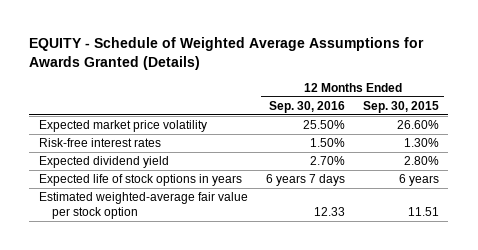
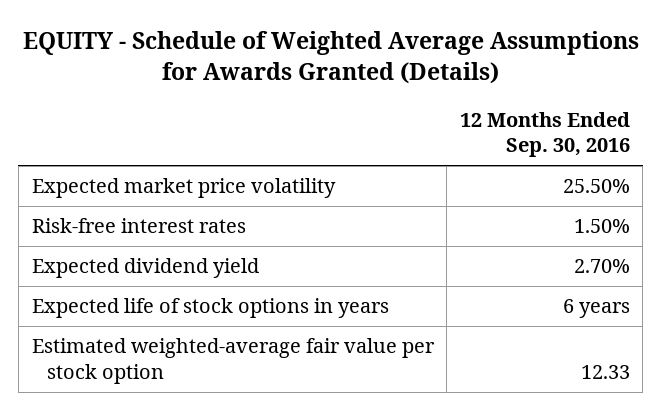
- | 12 Months Ended Sep. 30, 2016 | 12 Months Ended Sep. 30, 2015
+ | 12 Months Ended Sep. 30, 2016
- Expected life of stock options in years | 6 years 7 days | 6 years
+ Expected life of stock options in years | 6 years

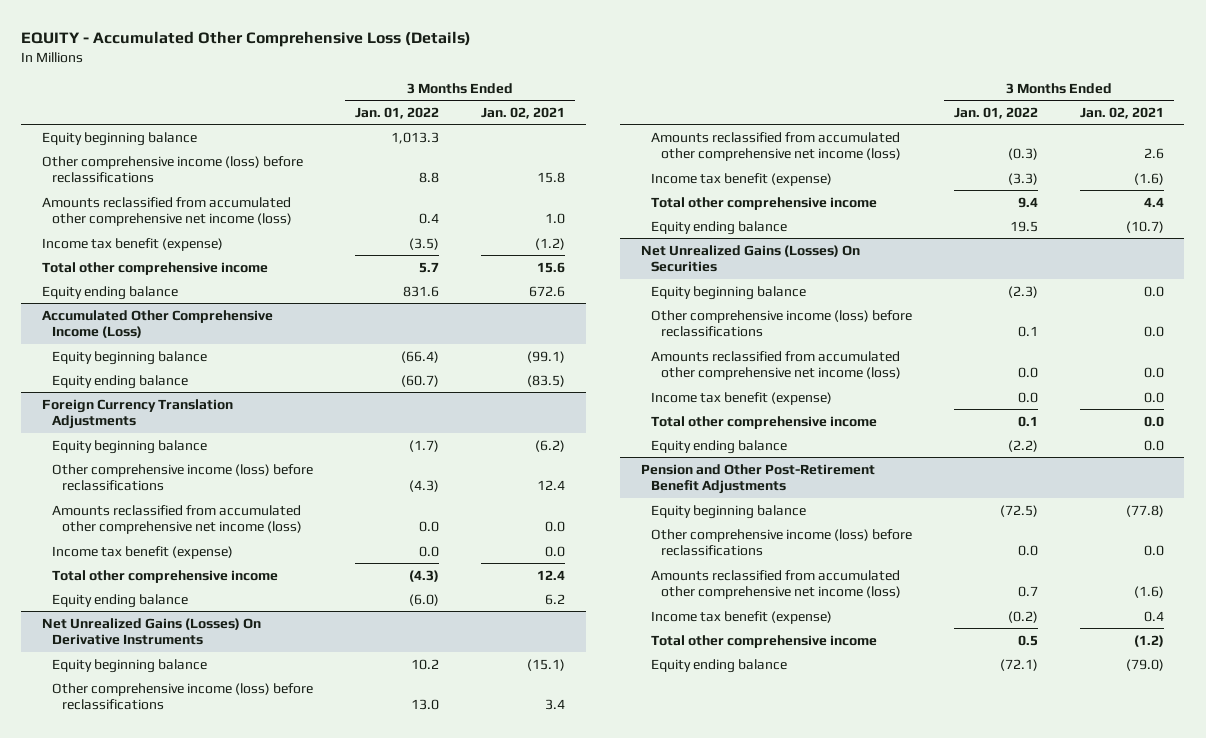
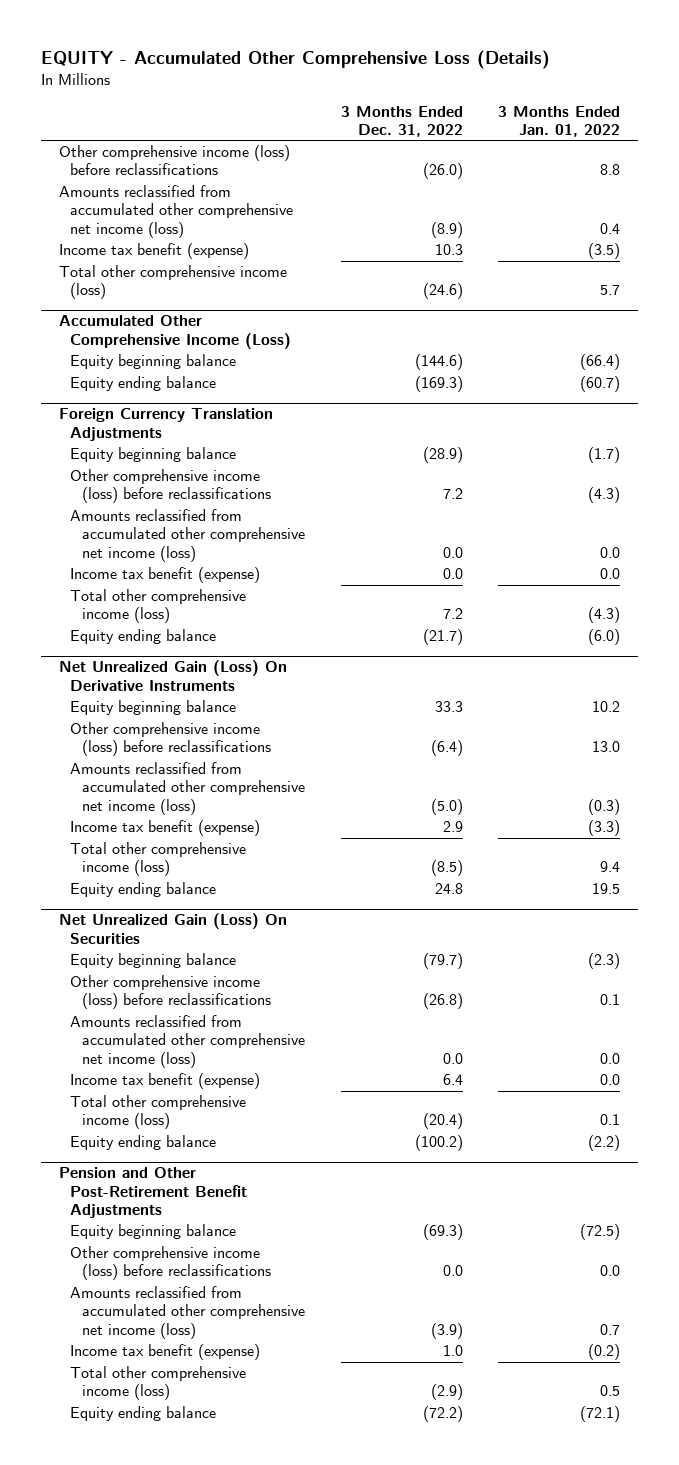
- | 3 Months Ended Jan. 01, 2022 | 3 Months Ended Jan. 02, 2021
+ | 3 Months Ended Dec. 31, 2022 | 3 Months Ended Jan. 01, 2022
- Equity beginning balance | 1,013.3 |
- Total other comprehensive income | 5.7 | 15.6
- Equity ending balance | 831.6 | 672.6
+ Total other comprehensive income (loss) | (24.6) | 5.7
@ Foreign Currency Translation Adjustments
- Total other comprehensive income | (4.3) | 12.4
+ Total other comprehensive income (loss) | 7.2 | (4.3)
- Net Unrealized Gains (Losses) On Derivative Instruments
+ Net Unrealized Gain (Loss) On Derivative Instruments
- Total other comprehensive income | 9.4 | 4.4
+ Total other comprehensive income (loss) | (8.5) | 9.4
- Net Unrealized Gains (Losses) On Securities
+ Net Unrealized Gain (Loss) On Securities
- Total other comprehensive income | 0.1 | 0.0
+ Total other comprehensive income (loss) | (20.4) | 0.1
@ Pension and Other Post-Retirement Benefit Adjustments
- Total other comprehensive income | 0.5 | (1.2)
+ Total other comprehensive income (loss) | (2.9) | 0.5

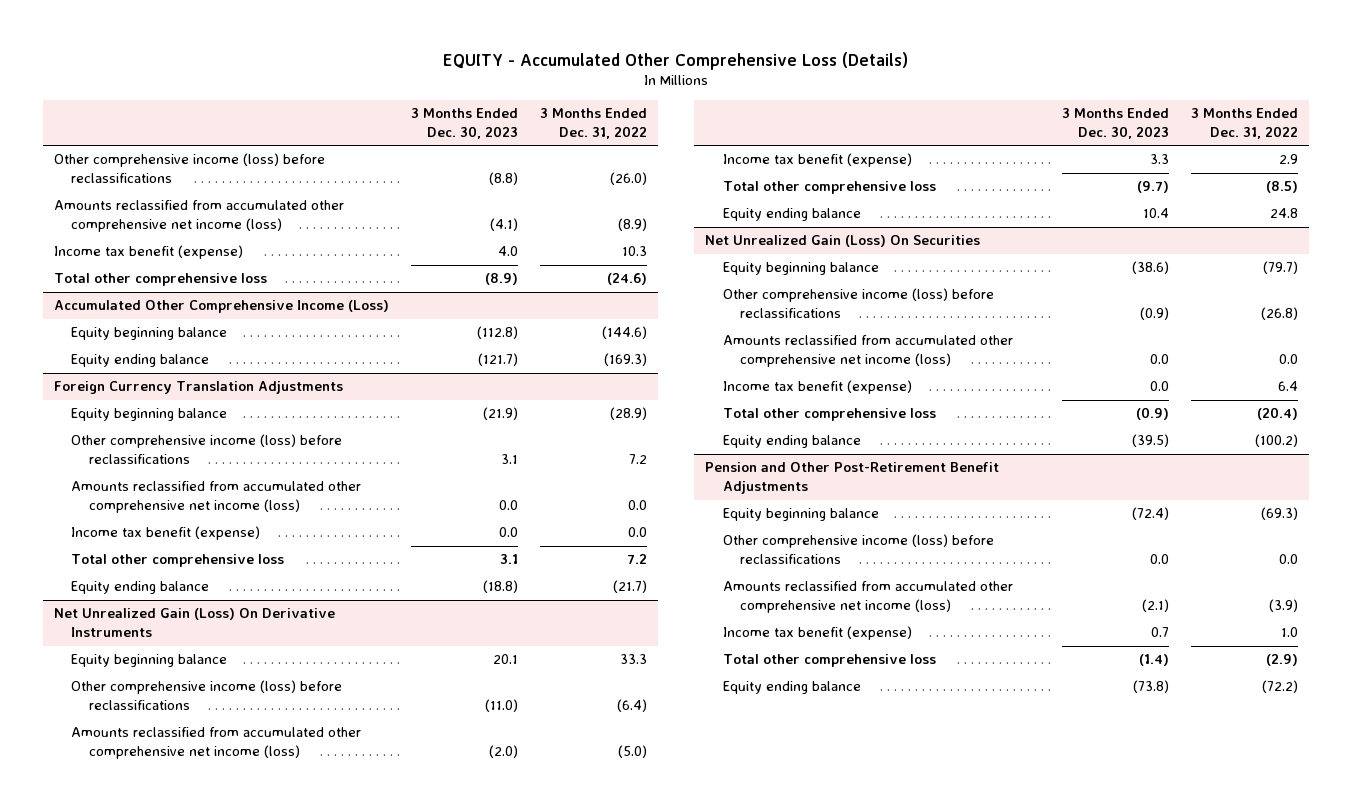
- | 3 Months Ended Dec. 31, 2022 | 3 Months Ended Jan. 01, 2022
+ | 3 Months Ended Dec. 30, 2023 | 3 Months Ended Dec. 31, 2022
- Total other comprehensive income (loss) | (24.6) | 5.7
+ Total other comprehensive loss | (8.9) | (24.6)
@ Foreign Currency Translation Adjustments
- Total other comprehensive income (loss) | 7.2 | (4.3)
+ Total other comprehensive loss | 3.1 | 7.2
@ Net Unrealized Gain (Loss) On Derivative Instruments
- Total other comprehensive income (loss) | (8.5) | 9.4
+ Total other comprehensive loss | (9.7) | (8.5)
@ Net Unrealized Gain (Loss) On Securities
- Total other comprehensive income (loss) | (20.4) | 0.1
+ Total other comprehensive loss | (0.9) | (20.4)
@ Pension and Other Post-Retirement Benefit Adjustments
- Total other comprehensive income (loss) | (2.9) | 0.5
+ Total other comprehensive loss | (1.4) | (2.9)

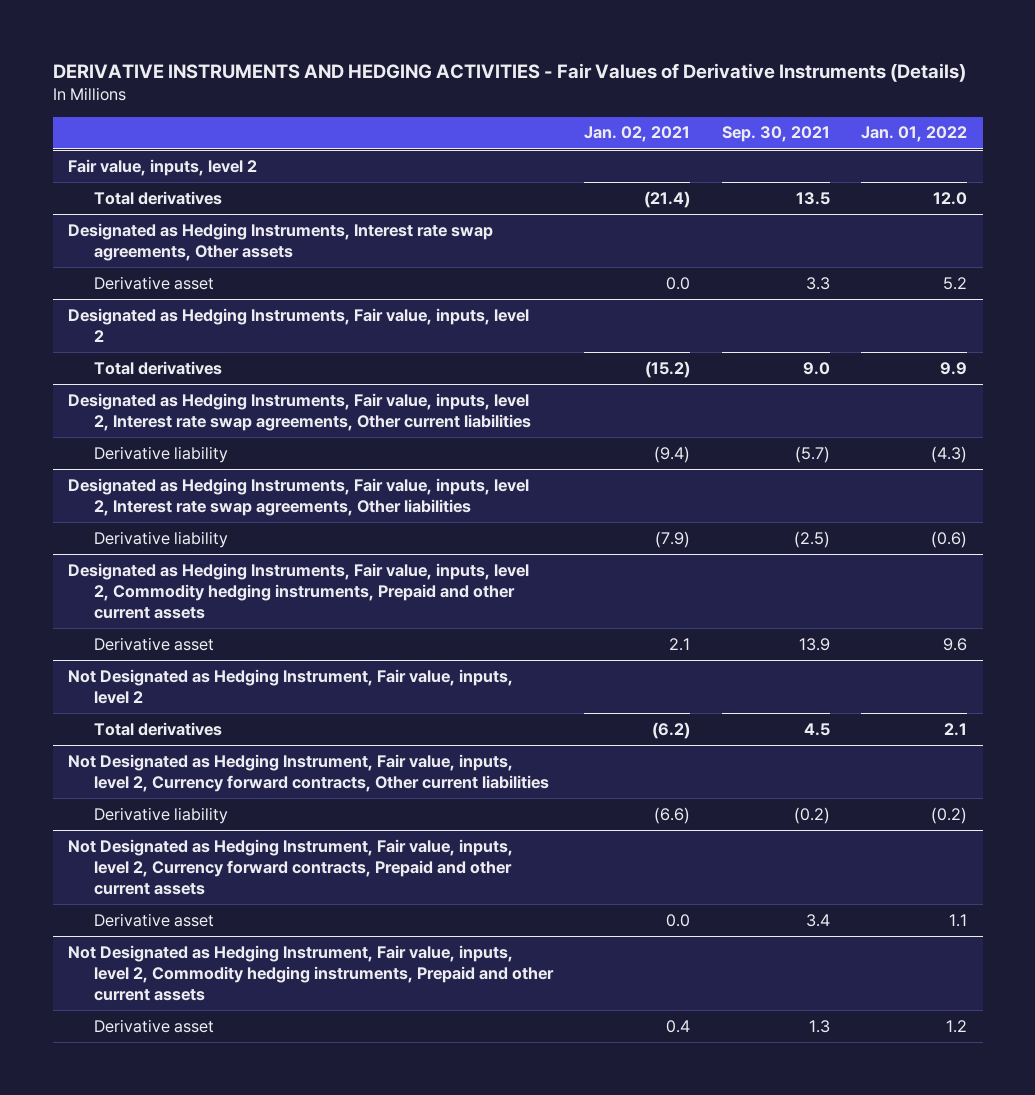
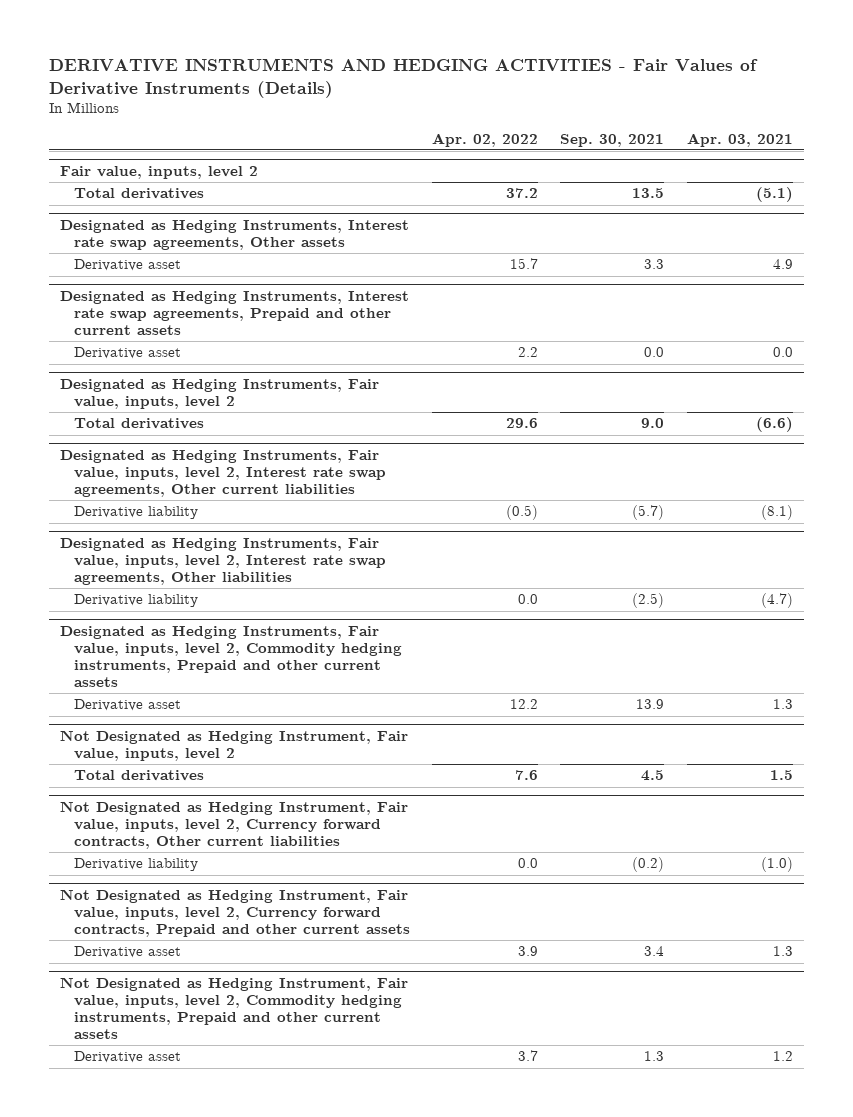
- | Jan. 02, 2021 | Sep. 30, 2021 | Jan. 01, 2022
+ | Apr. 02, 2022 | Sep. 30, 2021 | Apr. 03, 2021
+ Designated as Hedging Instruments, Interest rate swap agreements, Prepaid and other current assets
+ Derivative asset | 2.2 | 0.0 | 0.0

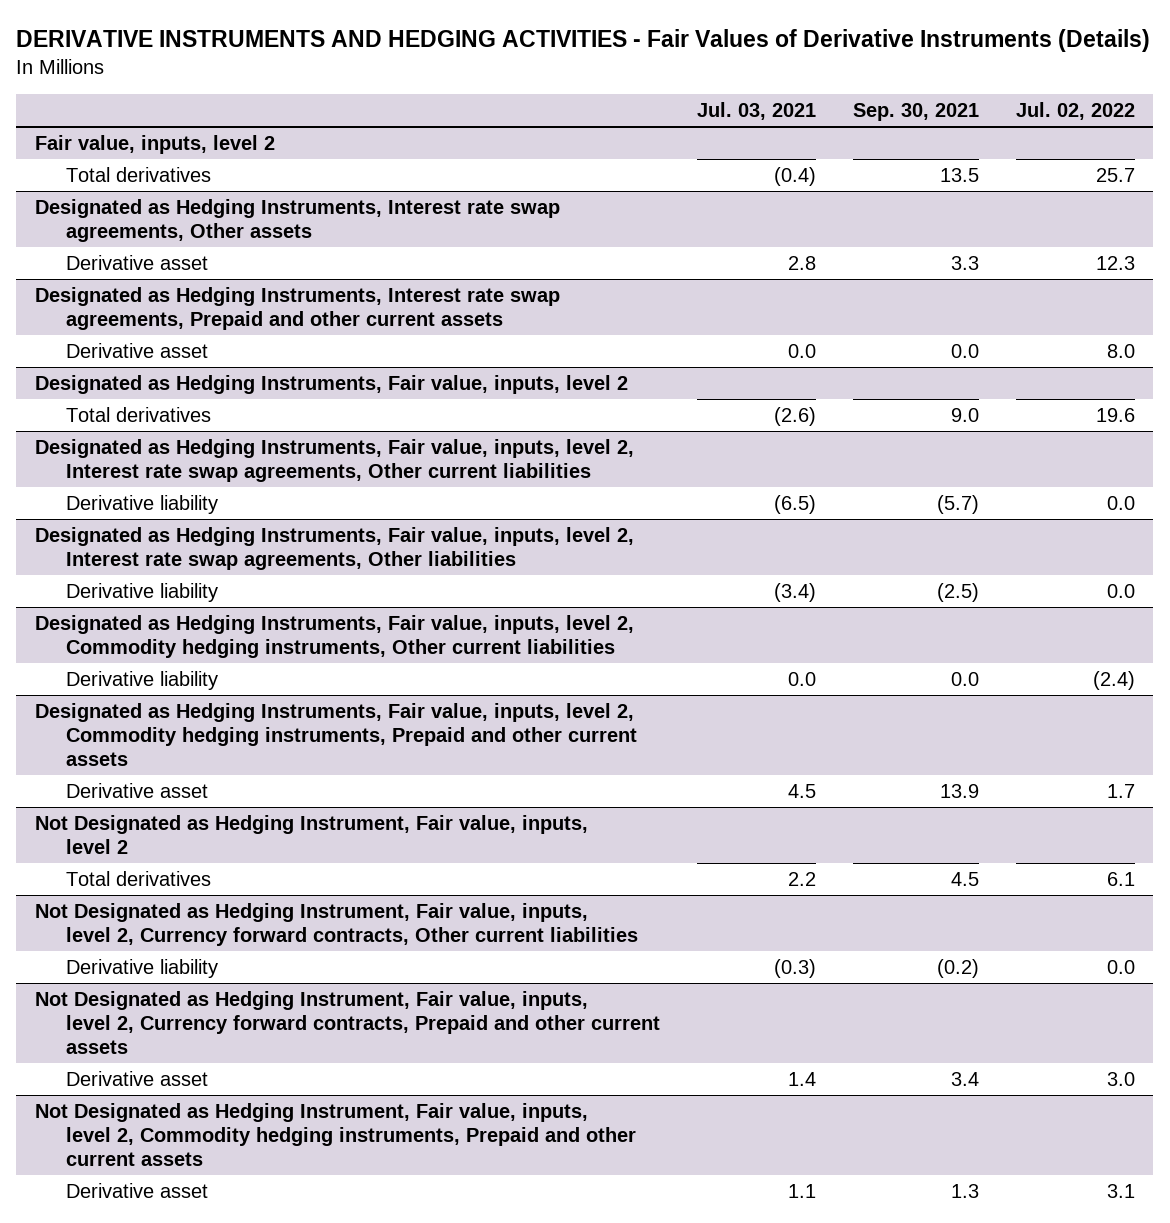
- | Apr. 02, 2022 | Sep. 30, 2021 | Apr. 03, 2021
+ | Jul. 03, 2021 | Sep. 30, 2021 | Jul. 02, 2022
+ Designated as Hedging Instruments, Fair value, inputs, level 2, Commodity hedging instruments, Other current liabilities
+ Derivative liability | 0.0 | 0.0 | (2.4)

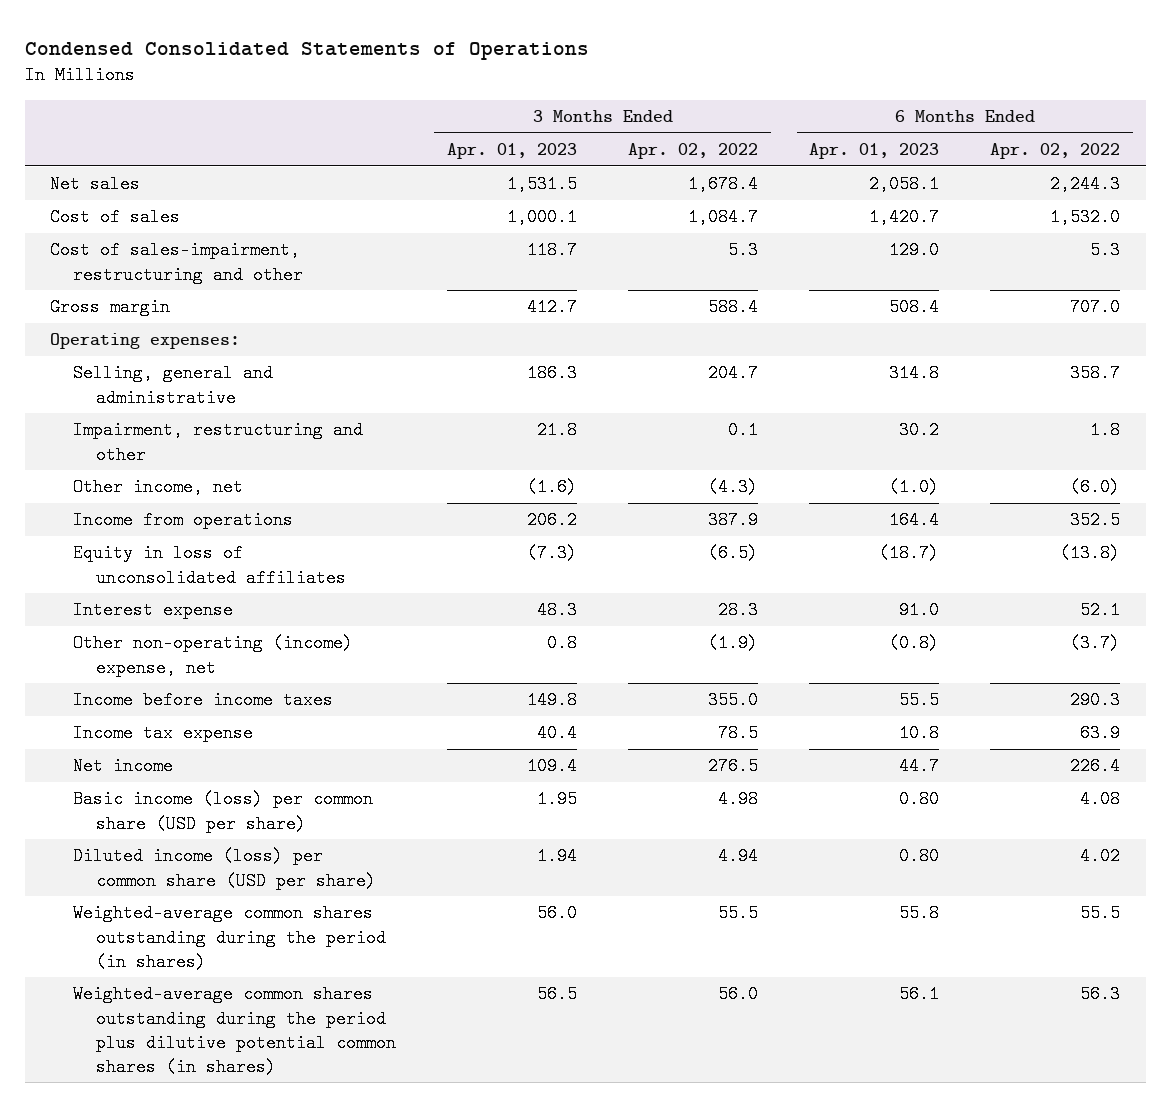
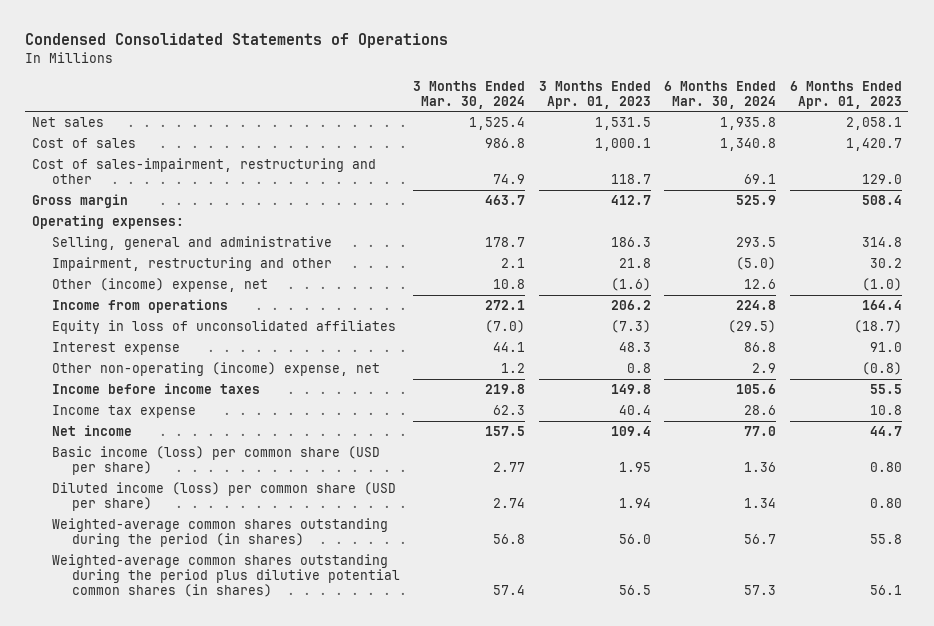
- | 3 Months Ended Apr. 01, 2023 | 3 Months Ended Apr. 02, 2022 | 6 Months Ended Apr. 01, 2023 | 6 Months Ended Apr. 02, 2022
+ | 3 Months Ended Mar. 30, 2024 | 3 Months Ended Apr. 01, 2023 | 6 Months Ended Mar. 30, 2024 | 6 Months Ended Apr. 01, 2023
- Other income, net | (1.6) | (4.3) | (1.0) | (6.0)
+ Other (income) expense, net | 10.8 | (1.6) | 12.6 | (1.0)

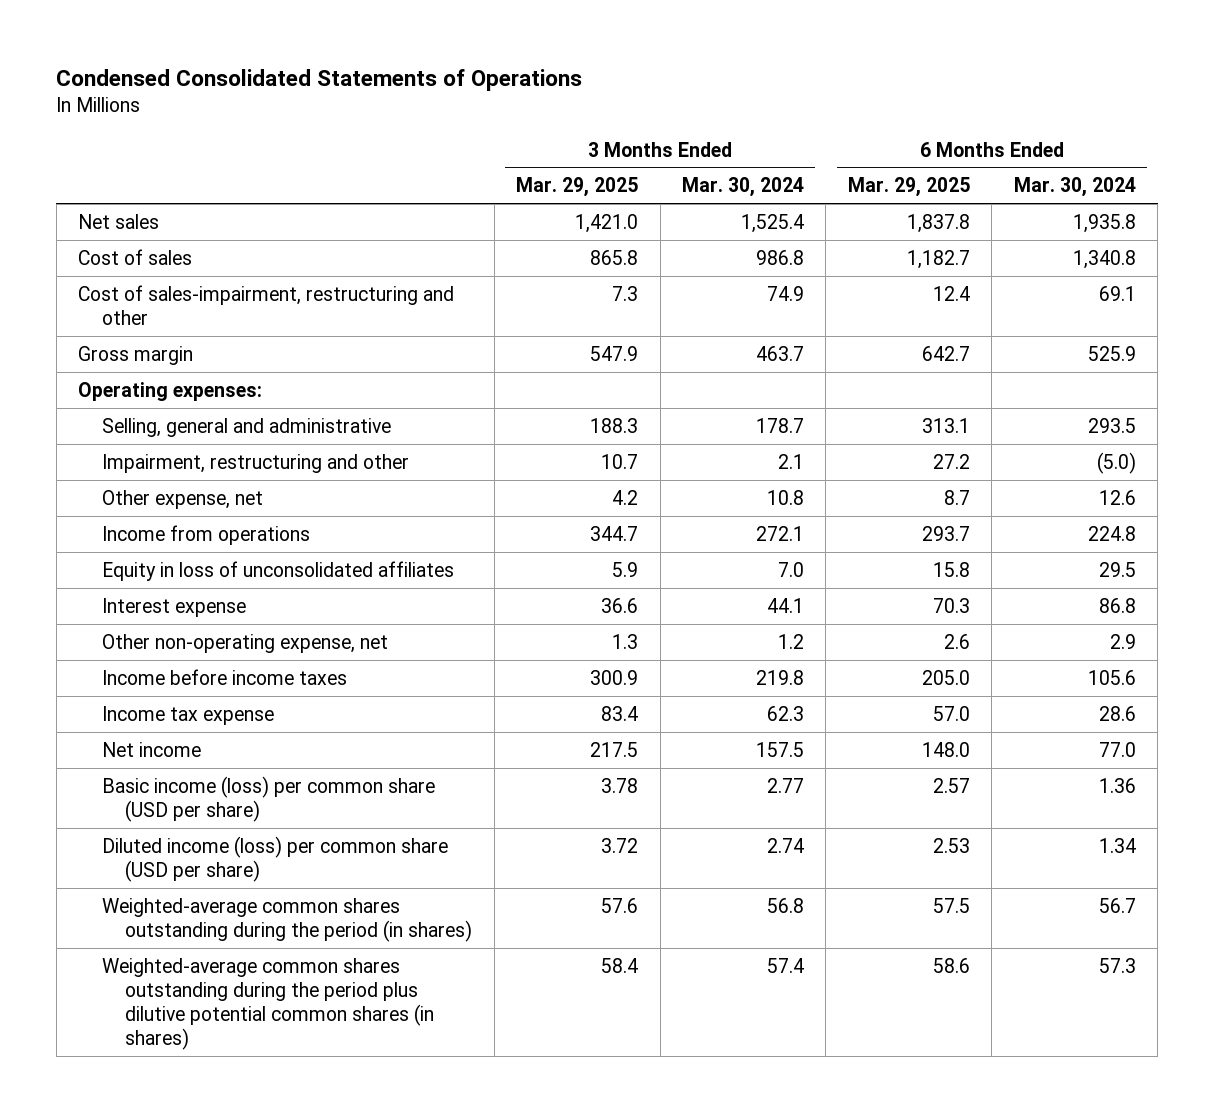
- | 3 Months Ended Mar. 30, 2024 | 3 Months Ended Apr. 01, 2023 | 6 Months Ended Mar. 30, 2024 | 6 Months Ended Apr. 01, 2023
+ | 3 Months Ended Mar. 29, 2025 | 3 Months Ended Mar. 30, 2024 | 6 Months Ended Mar. 29, 2025 | 6 Months Ended Mar. 30, 2024
- Other (income) expense, net | 10.8 | (1.6) | 12.6 | (1.0)
+ Other expense, net | 4.2 | 10.8 | 8.7 | 12.6
- Equity in loss of unconsolidated affiliates | (7.0) | (7.3) | (29.5) | (18.7)
+ Equity in loss of unconsolidated affiliates | 5.9 | 7.0 | 15.8 | 29.5
- Other non-operating (income) expense, net | 1.2 | 0.8 | 2.9 | (0.8)
+ Other non-operating expense, net | 1.3 | 1.2 | 2.6 | 2.9

